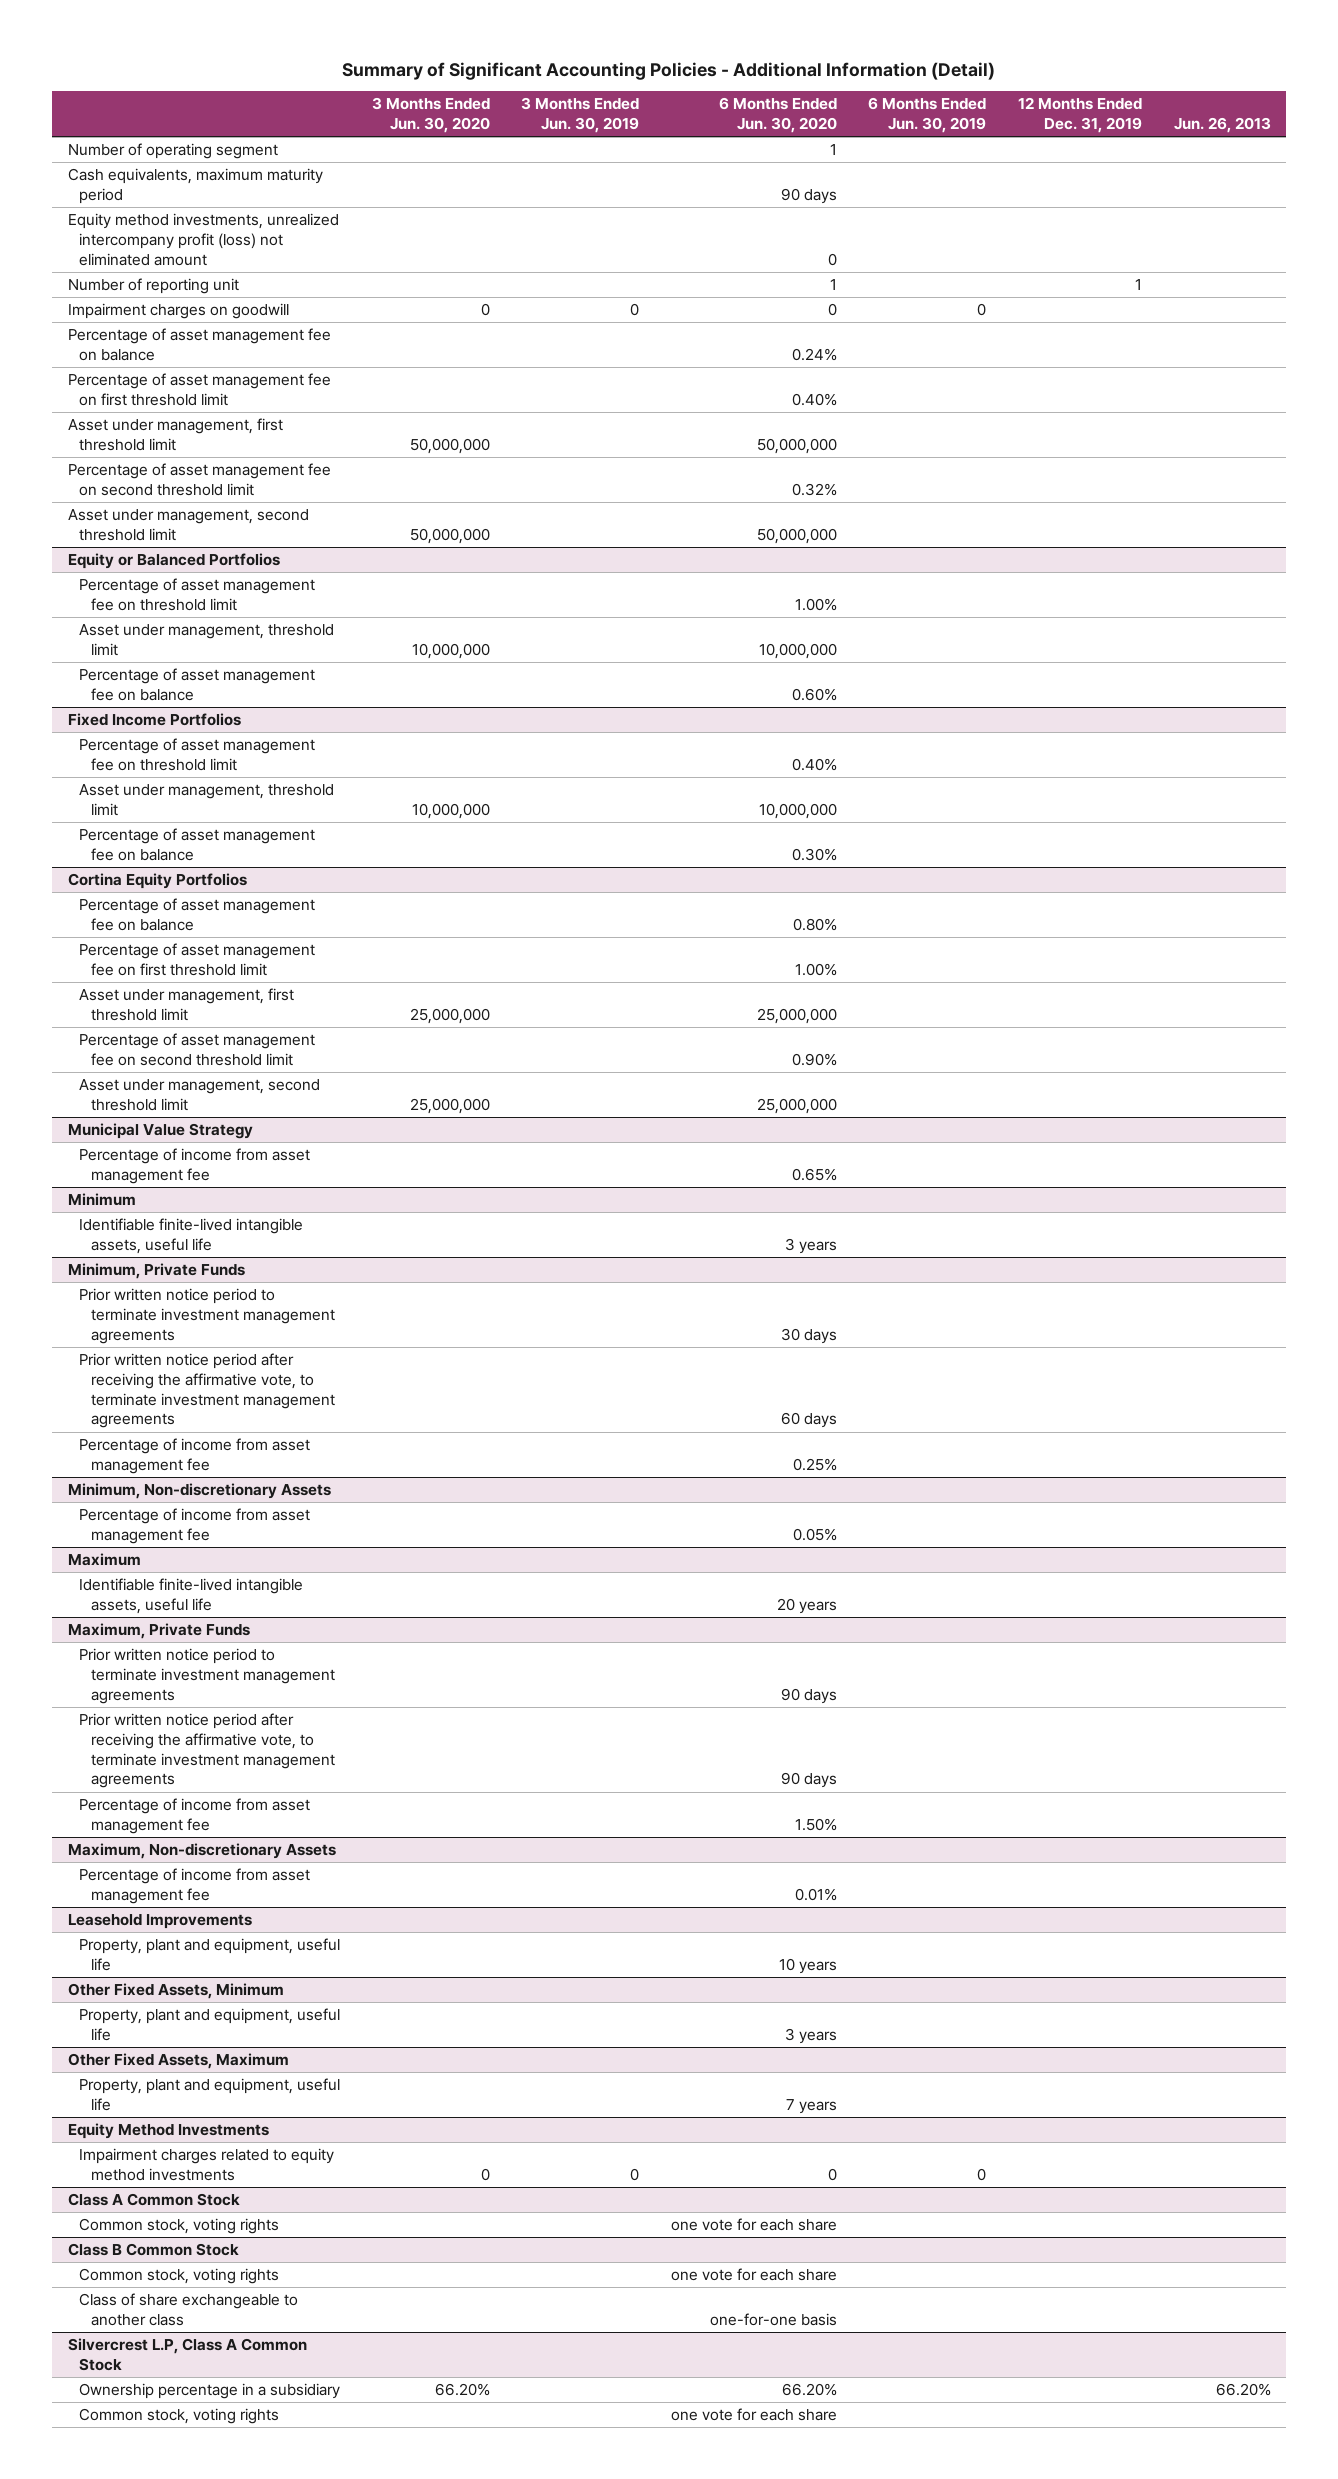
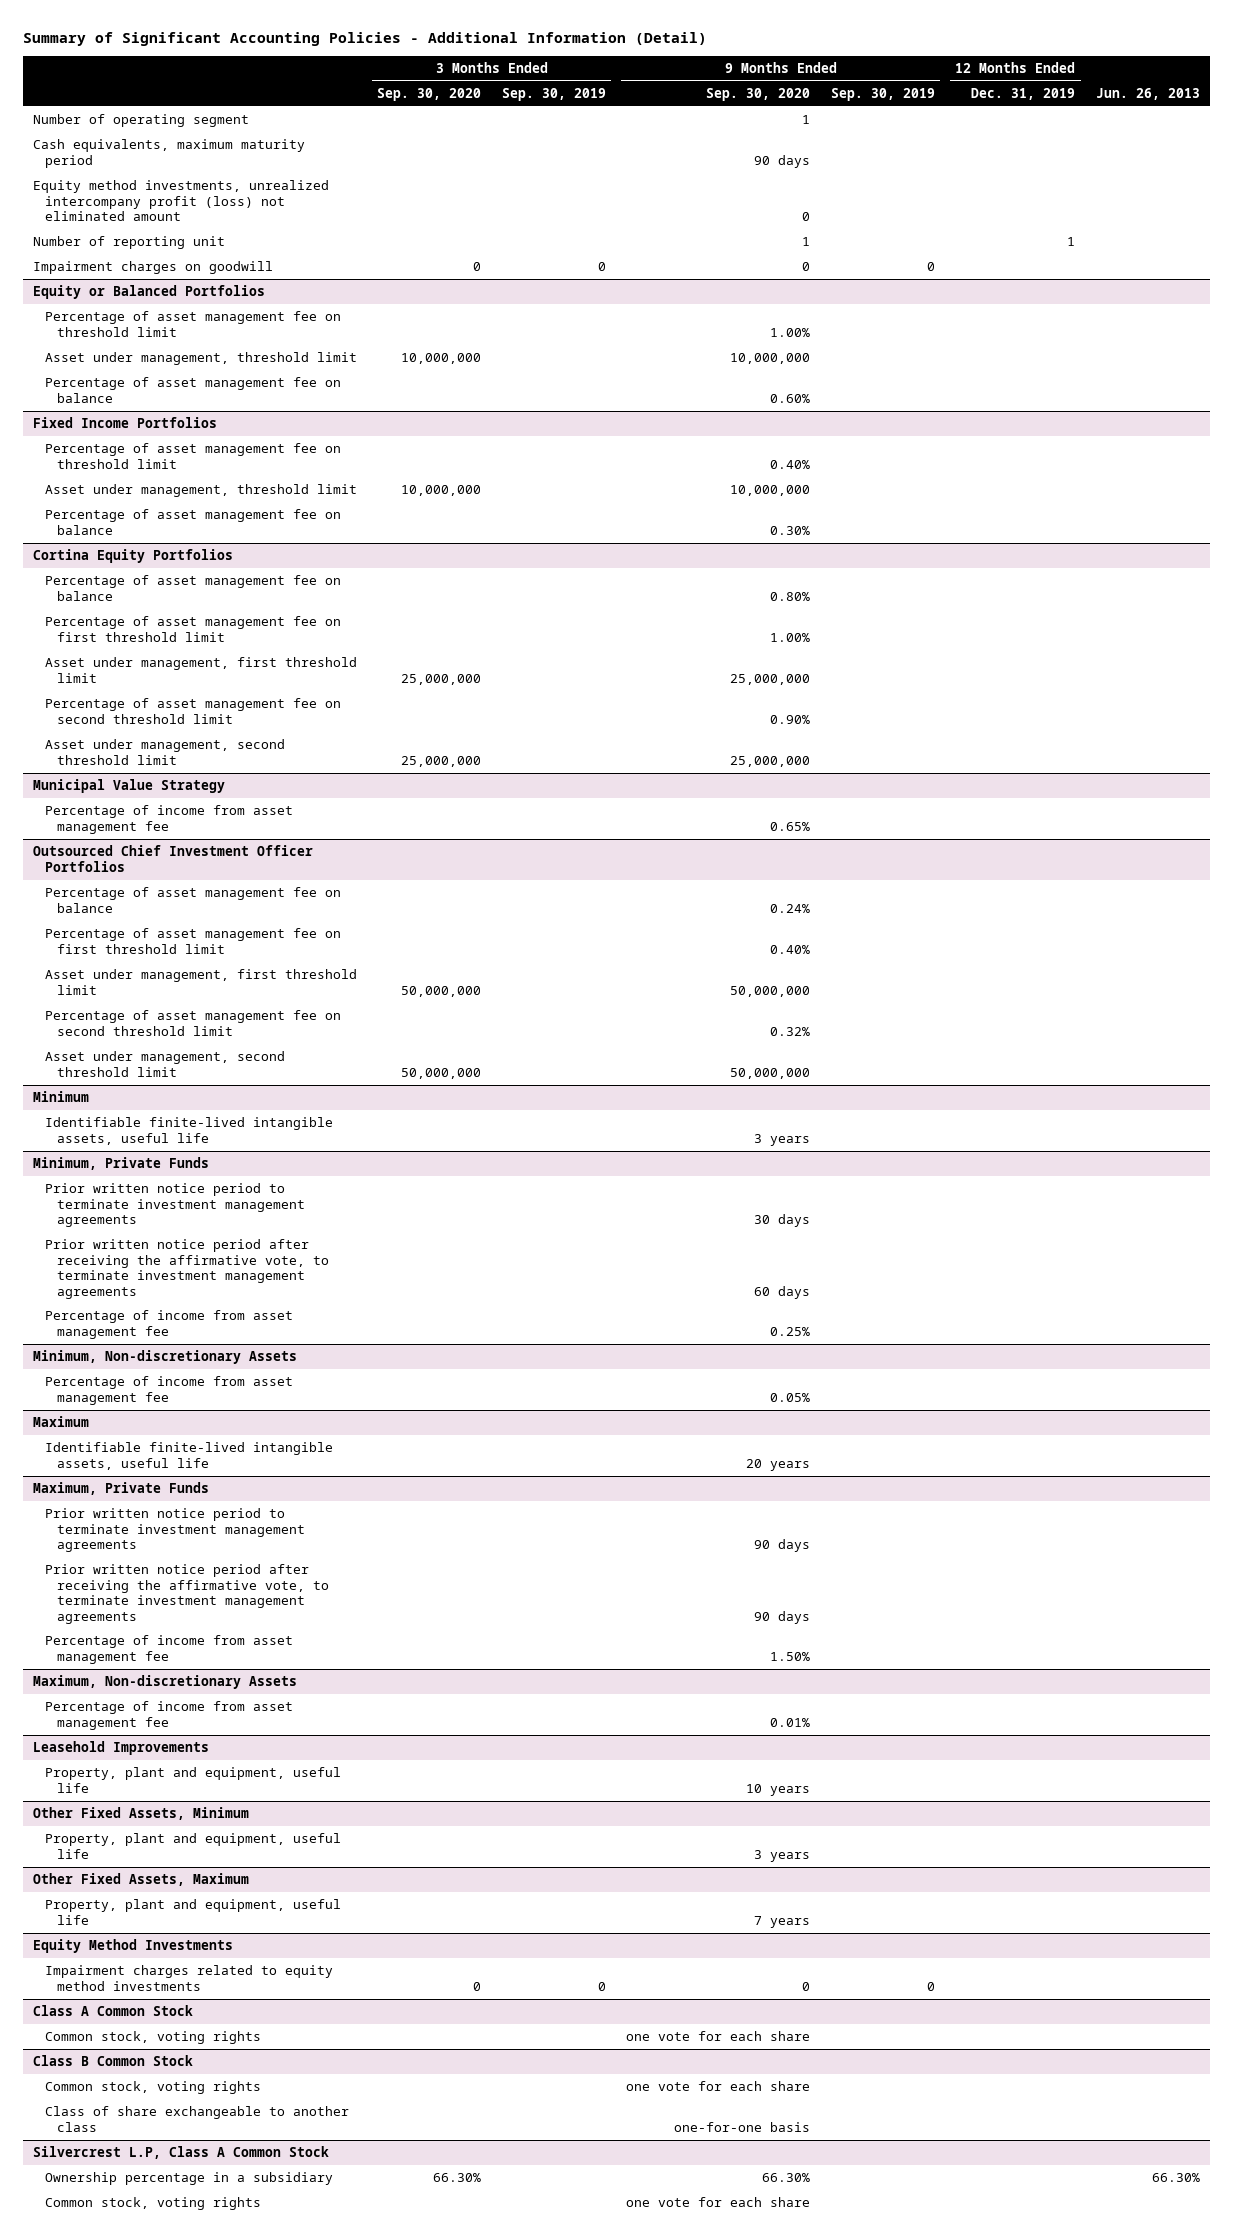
- | 3 Months Ended Jun. 30, 2020 | 3 Months Ended Jun. 30, 2019 | 6 Months Ended Jun. 30, 2020 | 6 Months Ended Jun. 30, 2019 | 12 Months Ended Dec. 31, 2019 | Jun. 26, 2013
+ | 3 Months Ended Sep. 30, 2020 | 3 Months Ended Sep. 30, 2019 | 9 Months Ended Sep. 30, 2020 | 9 Months Ended Sep. 30, 2019 | 12 Months Ended Dec. 31, 2019 | Jun. 26, 2013
- Percentage of asset management fee on balance | | | 0.24% | | |
- Percentage of asset management fee on first threshold limit | | | 0.40% | | |
- Asset under management, first threshold limit | 50,000,000 | | 50,000,000 | | |
- Percentage of asset management fee on second threshold limit | | | 0.32% | | |
- Asset under management, second threshold limit | 50,000,000 | | 50,000,000 | | |
+ Outsourced Chief Investment Officer Portfolios
+ Percentage of asset management fee on balance | | | 0.24% | | |
+ Percentage of asset management fee on first threshold limit | | | 0.40% | | |
+ Asset under management, first threshold limit | 50,000,000 | | 50,000,000 | | |
+ Percentage of asset management fee on second threshold limit | | | 0.32% | | |
+ Asset under management, second threshold limit | 50,000,000 | | 50,000,000 | | |
@ Silvercrest L.P, Class A Common Stock
- Ownership percentage in a subsidiary | 66.20% | | 66.20% | | | 66.20%
+ Ownership percentage in a subsidiary | 66.30% | | 66.30% | | | 66.30%

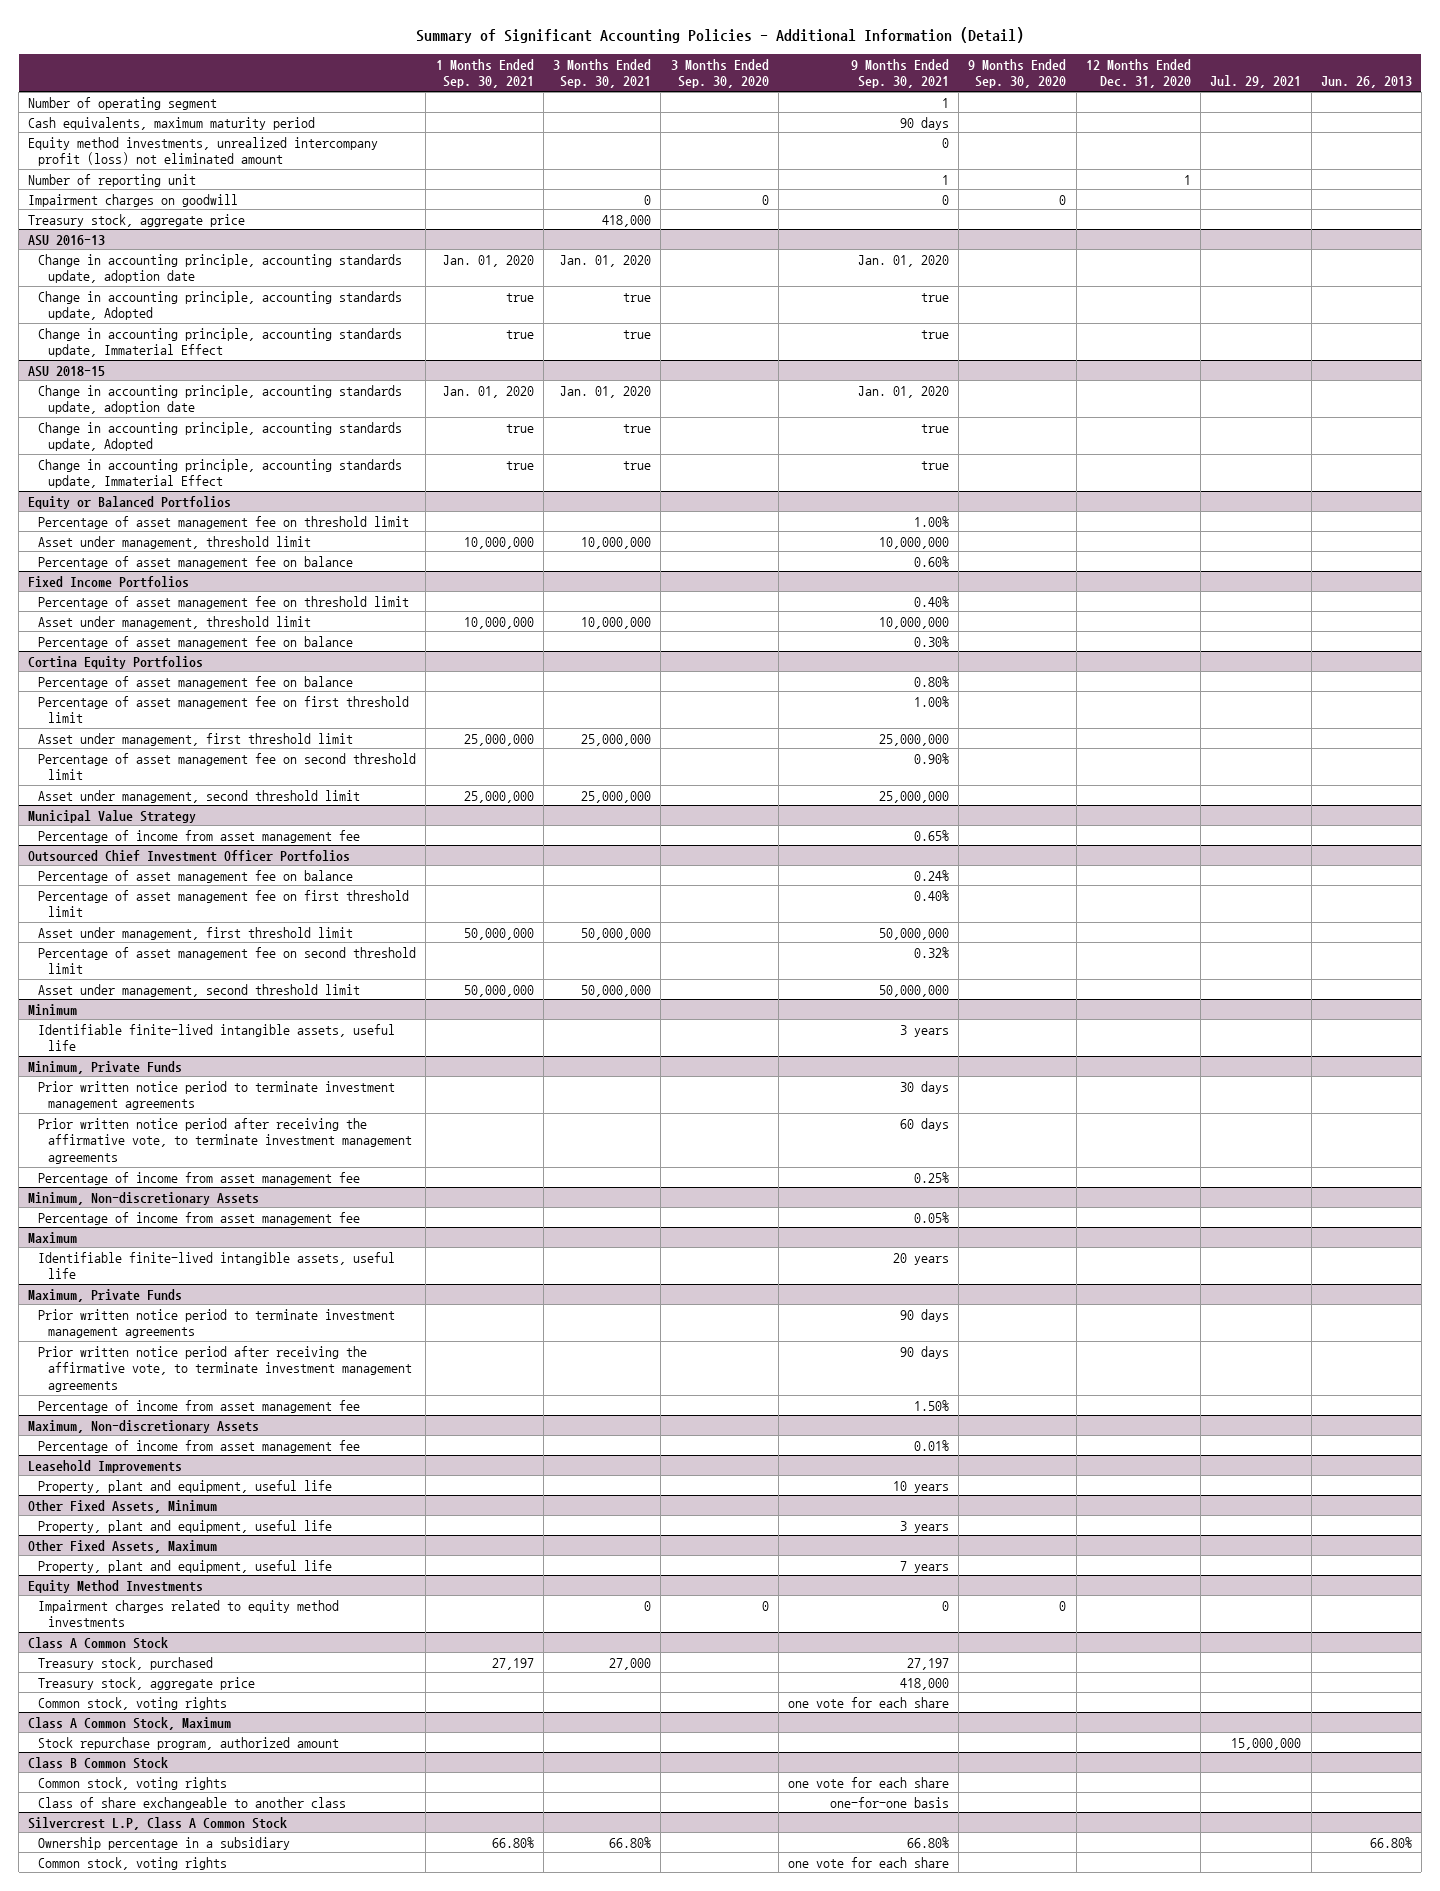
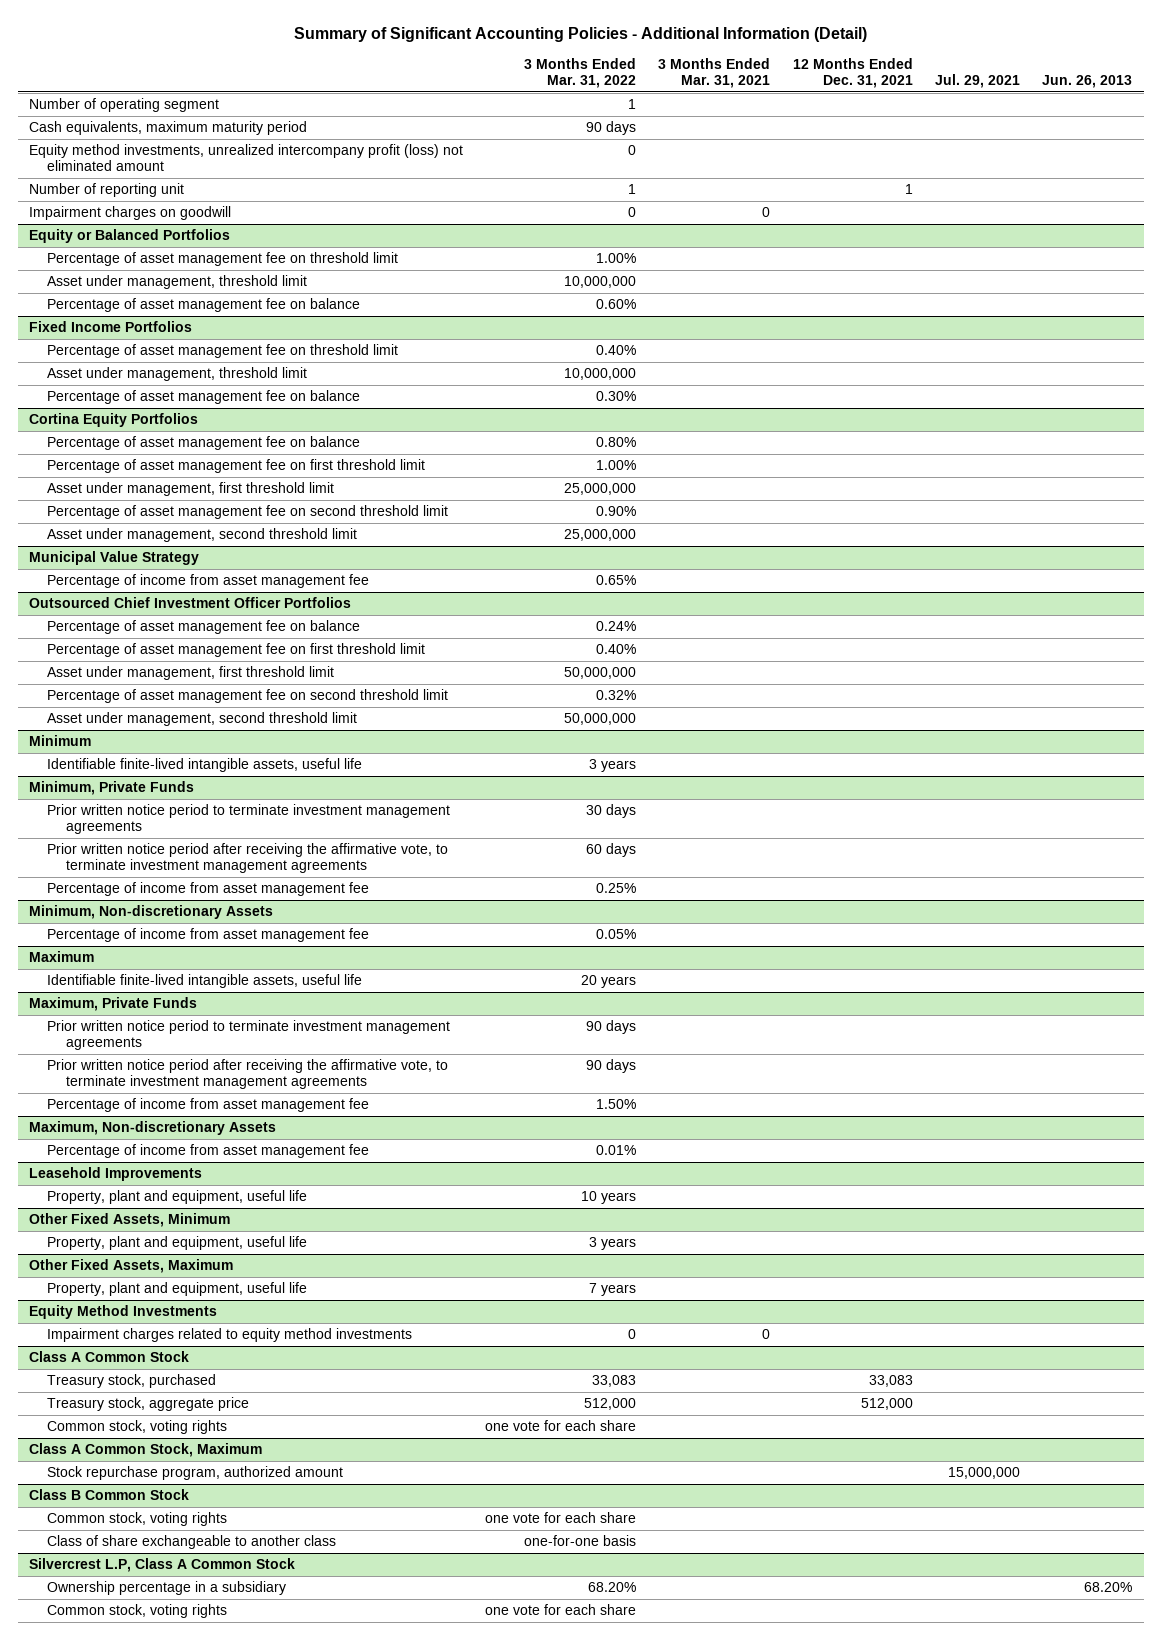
- | 1 Months Ended Sep. 30, 2021 | 3 Months Ended Sep. 30, 2021 | 3 Months Ended Sep. 30, 2020 | 9 Months Ended Sep. 30, 2021 | 9 Months Ended Sep. 30, 2020 | 12 Months Ended Dec. 31, 2020 | Jul. 29, 2021 | Jun. 26, 2013
+ | 3 Months Ended Mar. 31, 2022 | 3 Months Ended Mar. 31, 2021 | 12 Months Ended Dec. 31, 2021 | Jul. 29, 2021 | Jun. 26, 2013
- Treasury stock, aggregate price | | 418,000 | | | | | |
- ASU 2016-13
- Change in accounting principle, accounting standards update, adoption date | Jan. 01, 2020 | Jan. 01, 2020 | | Jan. 01, 2020 | | | |
- Change in accounting principle, accounting standards update, Adopted | true | true | | true | | | |
- Change in accounting principle, accounting standards update, Immaterial Effect | true | true | | true | | | |
- ASU 2018-15
- Change in accounting principle, accounting standards update, adoption date | Jan. 01, 2020 | Jan. 01, 2020 | | Jan. 01, 2020 | | | |
- Change in accounting principle, accounting standards update, Adopted | true | true | | true | | | |
- Change in accounting principle, accounting standards update, Immaterial Effect | true | true | | true | | | |
@ Silvercrest L.P, Class A Common Stock
- Ownership percentage in a subsidiary | 66.80% | 66.80% | | 66.80% | | | | 66.80%
+ Ownership percentage in a subsidiary | 68.20% | | | | 68.20%

